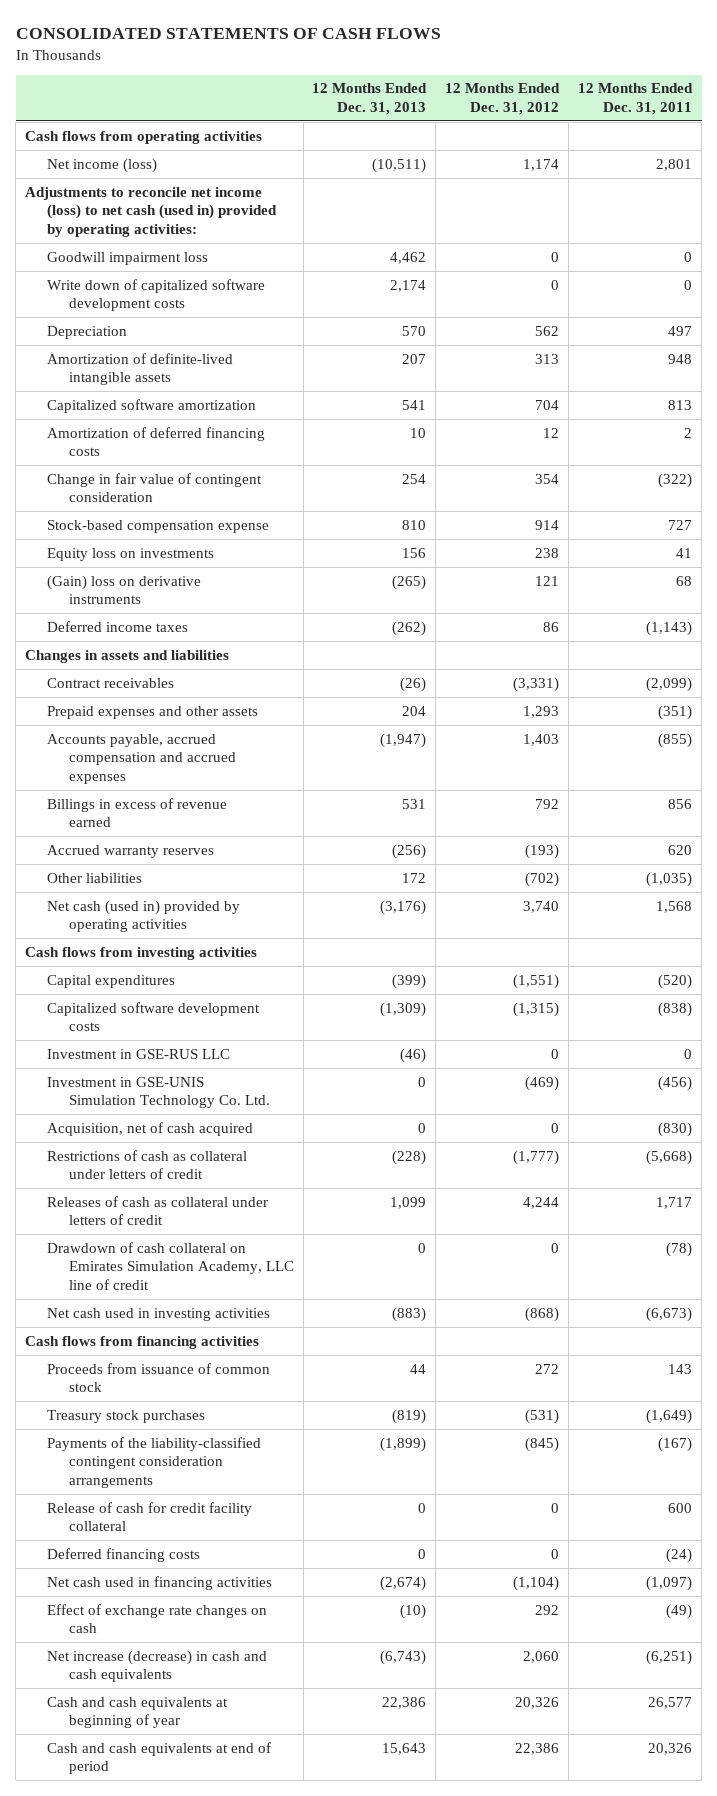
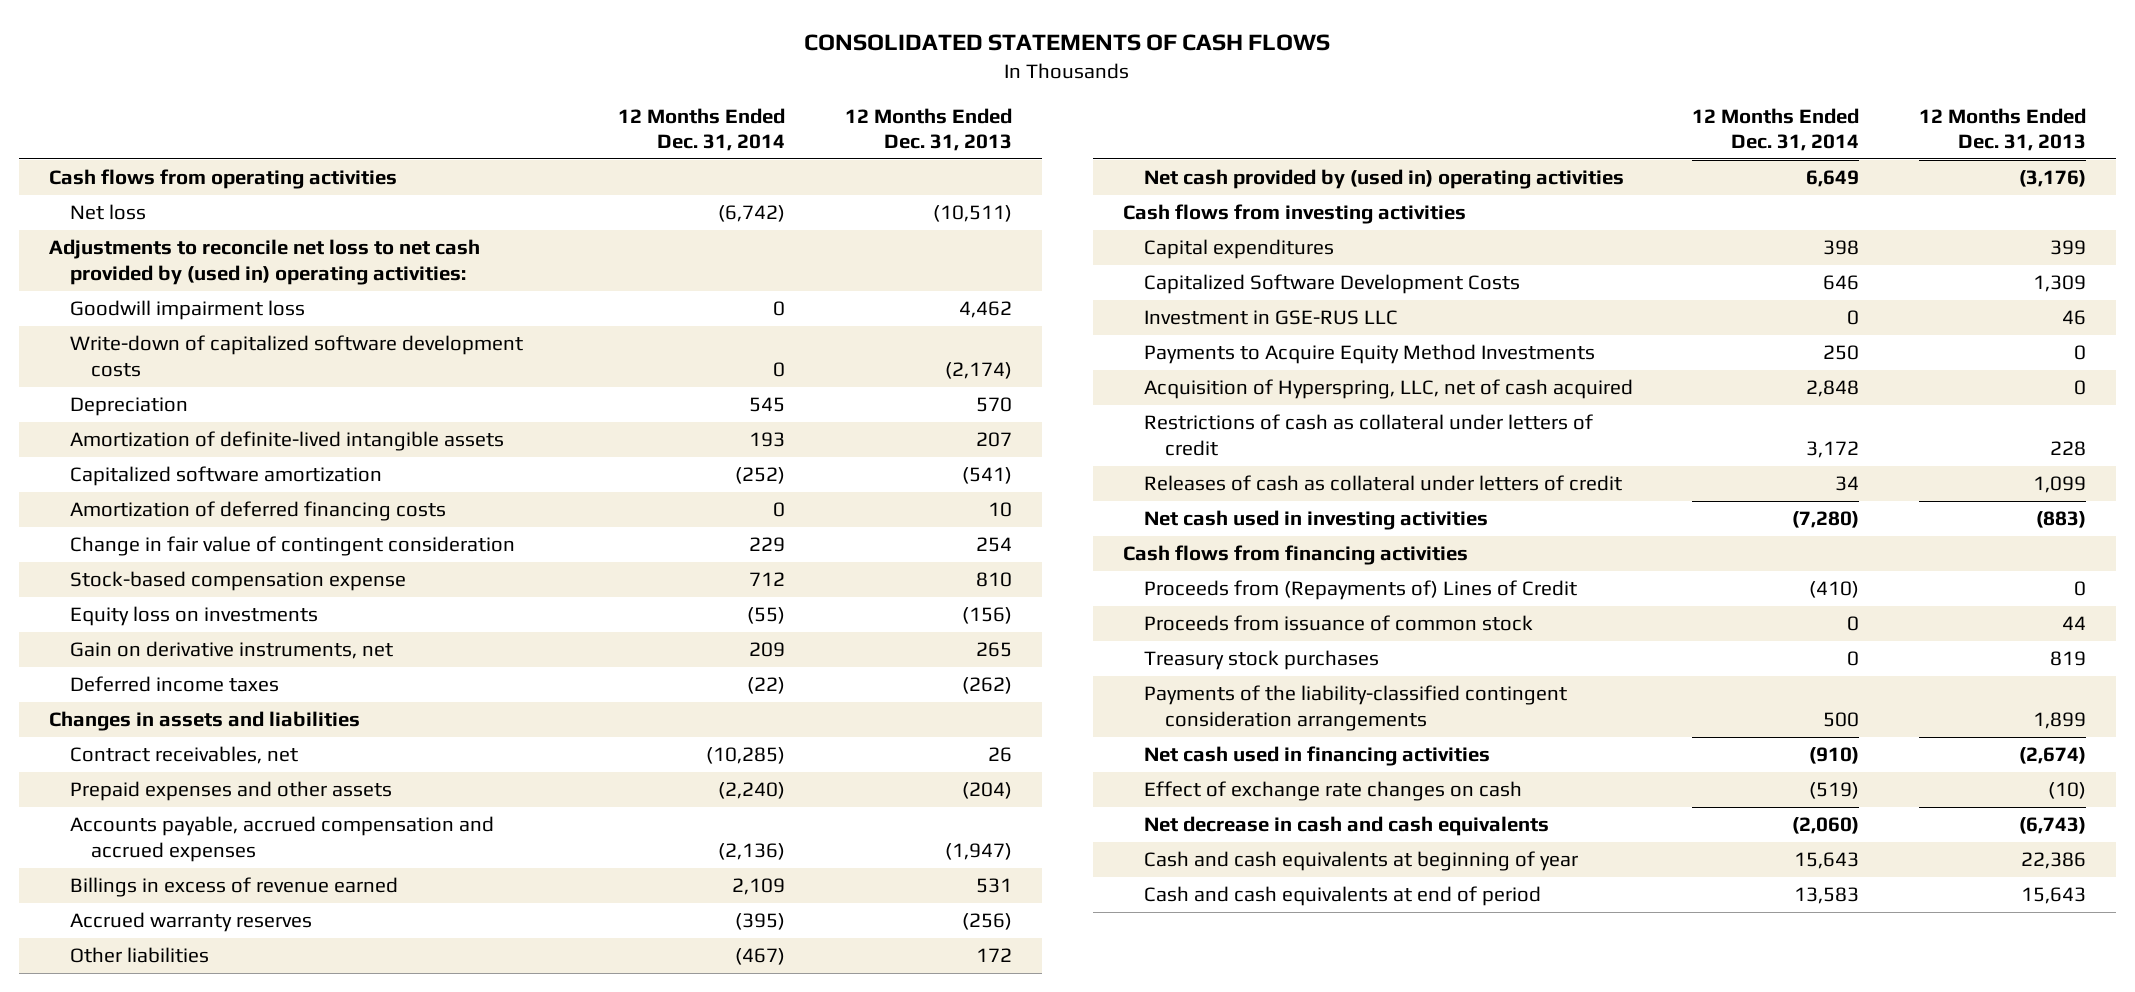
- | 12 Months Ended Dec. 31, 2013 | 12 Months Ended Dec. 31, 2012 | 12 Months Ended Dec. 31, 2011
+ | 12 Months Ended Dec. 31, 2014 | 12 Months Ended Dec. 31, 2013
- Net income (loss) | (10,511) | 1,174 | 2,801
- Adjustments to reconcile net income (loss) to net cash (used in) provided by operating activities:
+ Net loss | (6,742) | (10,511)
+ Adjustments to reconcile net loss to net cash provided by (used in) operating activities:
- Write down of capitalized software development costs | 2,174 | 0 | 0
+ Write-down of capitalized software development costs | 0 | (2,174)
- Capitalized software amortization | 541 | 704 | 813
+ Capitalized software amortization | (252) | (541)
- Equity loss on investments | 156 | 238 | 41
- (Gain) loss on derivative instruments | (265) | 121 | 68
+ Equity loss on investments | (55) | (156)
+ Gain on derivative instruments, net | 209 | 265
- Contract receivables | (26) | (3,331) | (2,099)
- Prepaid expenses and other assets | 204 | 1,293 | (351)
+ Contract receivables, net | (10,285) | 26
+ Prepaid expenses and other assets | (2,240) | (204)
- Net cash (used in) provided by operating activities | (3,176) | 3,740 | 1,568
+ Net cash provided by (used in) operating activities | 6,649 | (3,176)
- Capital expenditures | (399) | (1,551) | (520)
- Capitalized software development costs | (1,309) | (1,315) | (838)
- Investment in GSE-RUS LLC | (46) | 0 | 0
- Investment in GSE-UNIS Simulation Technology Co. Ltd. | 0 | (469) | (456)
- Acquisition, net of cash acquired | 0 | 0 | (830)
- Restrictions of cash as collateral under letters of credit | (228) | (1,777) | (5,668)
+ Capital expenditures | 398 | 399
+ Capitalized Software Development Costs | 646 | 1,309
+ Investment in GSE-RUS LLC | 0 | 46
+ Payments to Acquire Equity Method Investments | 250 | 0
+ Acquisition of Hyperspring, LLC, net of cash acquired | 2,848 | 0
+ Restrictions of cash as collateral under letters of credit | 3,172 | 228
- Drawdown of cash collateral on Emirates Simulation Academy, LLC line of credit | 0 | 0 | (78)
+ Proceeds from (Repayments of) Lines of Credit | (410) | 0
- Treasury stock purchases | (819) | (531) | (1,649)
- Payments of the liability-classified contingent consideration arrangements | (1,899) | (845) | (167)
- Release of cash for credit facility collateral | 0 | 0 | 600
- Deferred financing costs | 0 | 0 | (24)
+ Treasury stock purchases | 0 | 819
+ Payments of the liability-classified contingent consideration arrangements | 500 | 1,899
- Net increase (decrease) in cash and cash equivalents | (6,743) | 2,060 | (6,251)
+ Net decrease in cash and cash equivalents | (2,060) | (6,743)

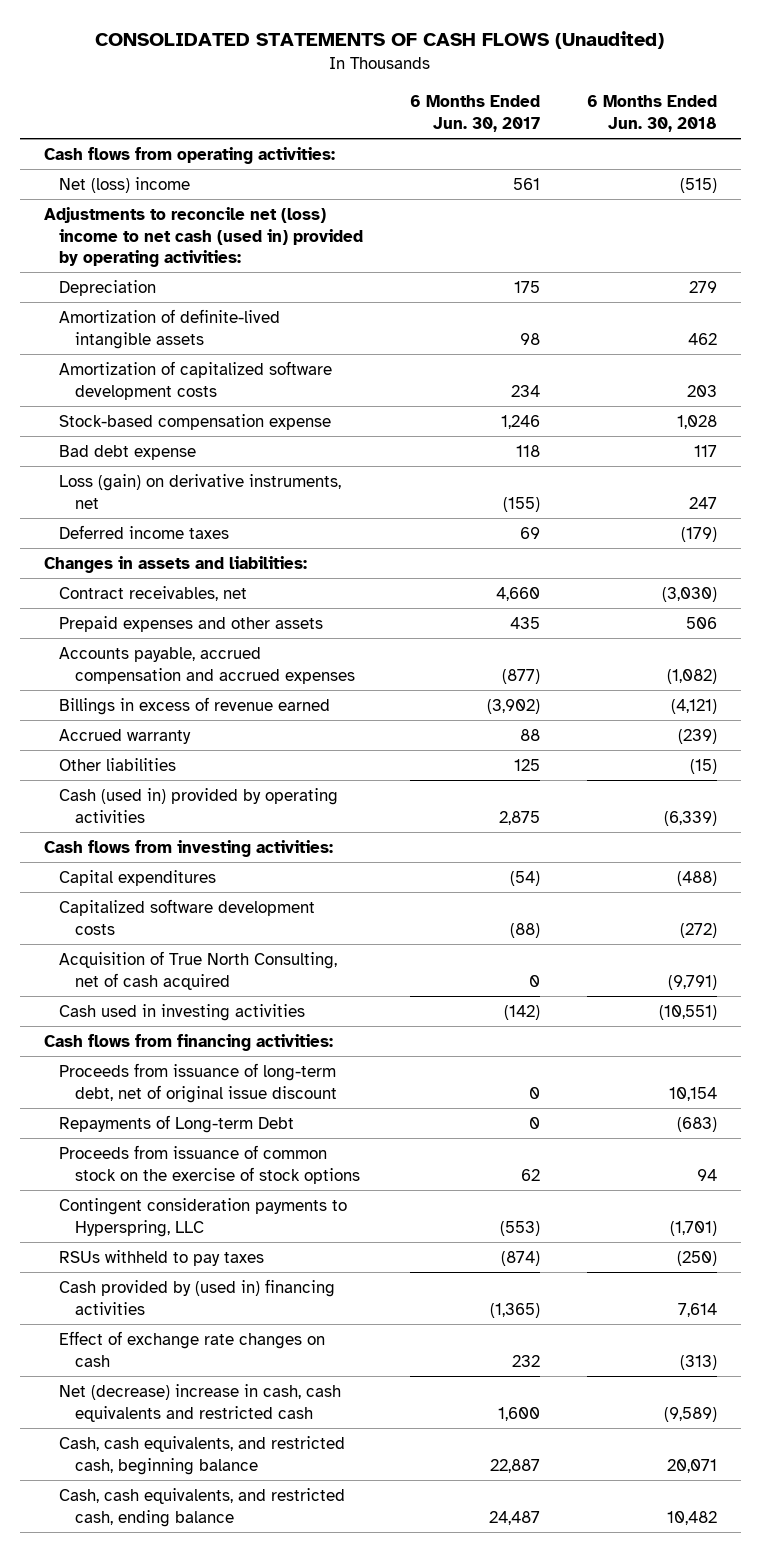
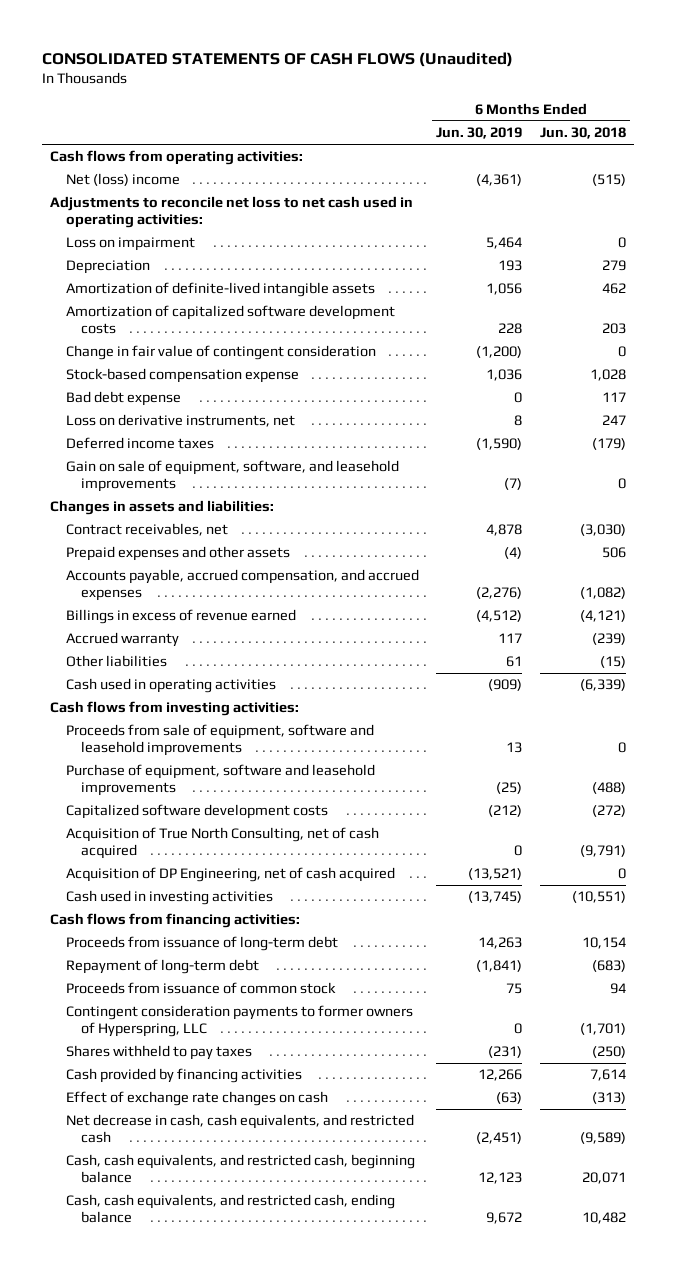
- | 6 Months Ended Jun. 30, 2017 | 6 Months Ended Jun. 30, 2018
+ | 6 Months Ended Jun. 30, 2019 | 6 Months Ended Jun. 30, 2018
- Adjustments to reconcile net (loss) income to net cash (used in) provided by operating activities:
+ Adjustments to reconcile net loss to net cash used in operating activities:
+ Loss on impairment | 5,464 | 0
+ Change in fair value of contingent consideration | (1,200) | 0
- Loss (gain) on derivative instruments, net | (155) | 247
+ Loss on derivative instruments, net | 8 | 247
+ Gain on sale of equipment, software, and leasehold improvements | (7) | 0
- Accounts payable, accrued compensation and accrued expenses | (877) | (1,082)
+ Accounts payable, accrued compensation, and accrued expenses | (2,276) | (1,082)
- Cash (used in) provided by operating activities | 2,875 | (6,339)
+ Cash used in operating activities | (909) | (6,339)
- Capital expenditures | (54) | (488)
+ Proceeds from sale of equipment, software and leasehold improvements | 13 | 0
+ Purchase of equipment, software and leasehold improvements | (25) | (488)
+ Acquisition of DP Engineering, net of cash acquired | (13,521) | 0
- Proceeds from issuance of long-term debt, net of original issue discount | 0 | 10,154
- Repayments of Long-term Debt | 0 | (683)
- Proceeds from issuance of common stock on the exercise of stock options | 62 | 94
- Contingent consideration payments to Hyperspring, LLC | (553) | (1,701)
- RSUs withheld to pay taxes | (874) | (250)
- Cash provided by (used in) financing activities | (1,365) | 7,614
+ Proceeds from issuance of long-term debt | 14,263 | 10,154
+ Repayment of long-term debt | (1,841) | (683)
+ Proceeds from issuance of common stock | 75 | 94
+ Contingent consideration payments to former owners of Hyperspring, LLC | 0 | (1,701)
+ Shares withheld to pay taxes | (231) | (250)
+ Cash provided by financing activities | 12,266 | 7,614
- Net (decrease) increase in cash, cash equivalents and restricted cash | 1,600 | (9,589)
+ Net decrease in cash, cash equivalents, and restricted cash | (2,451) | (9,589)

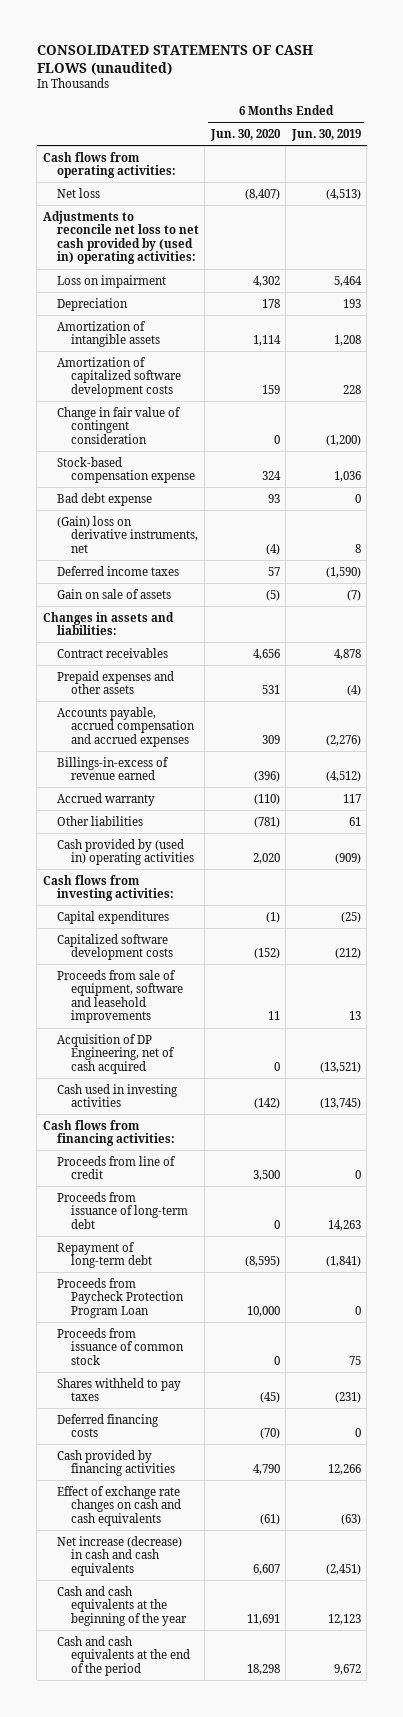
- CONSOLIDATED STATEMENTS OF CASH FLOWS (Unaudited)
+ CONSOLIDATED STATEMENTS OF CASH FLOWS (unaudited)
- | 6 Months Ended Jun. 30, 2019 | 6 Months Ended Jun. 30, 2018
+ | 6 Months Ended Jun. 30, 2020 | 6 Months Ended Jun. 30, 2019
- Net (loss) income | (4,361) | (515)
- Adjustments to reconcile net loss to net cash used in operating activities:
+ Net loss | (8,407) | (4,513)
+ Adjustments to reconcile net loss to net cash provided by (used in) operating activities:
- Amortization of definite-lived intangible assets | 1,056 | 462
+ Amortization of intangible assets | 1,114 | 1,208
- Loss on derivative instruments, net | 8 | 247
+ (Gain) loss on derivative instruments, net | (4) | 8
- Gain on sale of equipment, software, and leasehold improvements | (7) | 0
+ Gain on sale of assets | (5) | (7)
- Contract receivables, net | 4,878 | (3,030)
+ Contract receivables | 4,656 | 4,878
- Accounts payable, accrued compensation, and accrued expenses | (2,276) | (1,082)
- Billings in excess of revenue earned | (4,512) | (4,121)
+ Accounts payable, accrued compensation and accrued expenses | 309 | (2,276)
+ Billings-in-excess of revenue earned | (396) | (4,512)
- Cash used in operating activities | (909) | (6,339)
+ Cash provided by (used in) operating activities | 2,020 | (909)
- Purchase of equipment, software and leasehold improvements | (25) | (488)
+ Capital expenditures | (1) | (25)
- Acquisition of True North Consulting, net of cash acquired | 0 | (9,791)
moved down: Proceeds from sale of equipment, software and leasehold improvements | 11 | 13
+ Proceeds from line of credit | 3,500 | 0
+ Proceeds from Paycheck Protection Program Loan | 10,000 | 0
- Contingent consideration payments to former owners of Hyperspring, LLC | 0 | (1,701)
+ Deferred financing costs | (70) | 0
- Effect of exchange rate changes on cash | (63) | (313)
- Net decrease in cash, cash equivalents, and restricted cash | (2,451) | (9,589)
- Cash, cash equivalents, and restricted cash, beginning balance | 12,123 | 20,071
- Cash, cash equivalents, and restricted cash, ending balance | 9,672 | 10,482
+ Effect of exchange rate changes on cash and cash equivalents | (61) | (63)
+ Net increase (decrease) in cash and cash equivalents | 6,607 | (2,451)
+ Cash and cash equivalents at the beginning of the year | 11,691 | 12,123
+ Cash and cash equivalents at the end of the period | 18,298 | 9,672

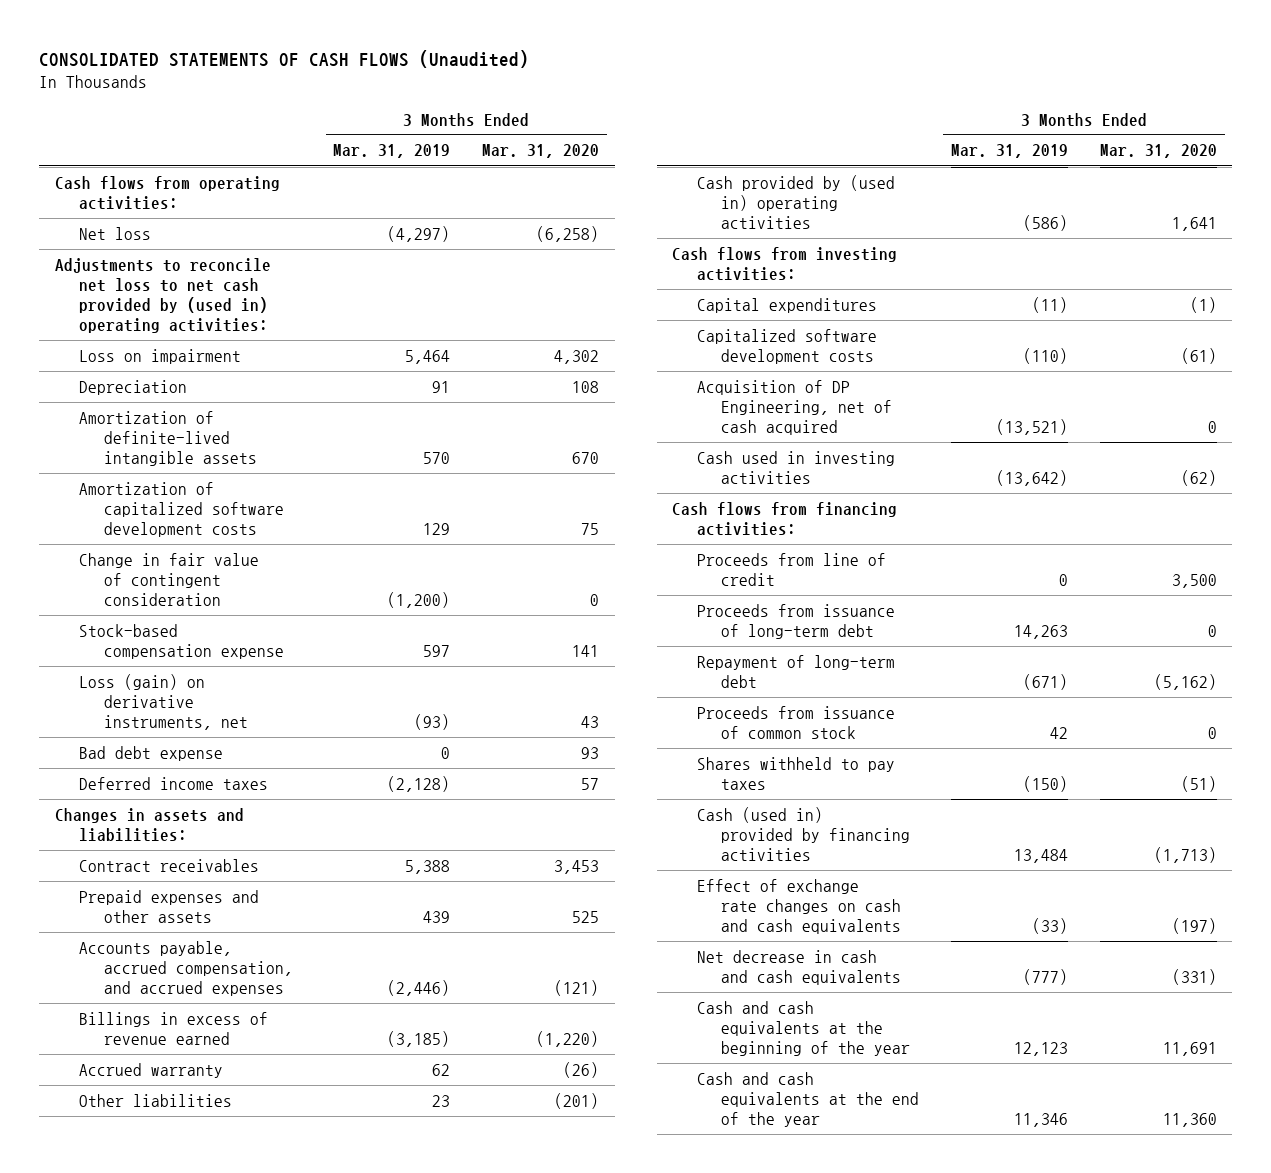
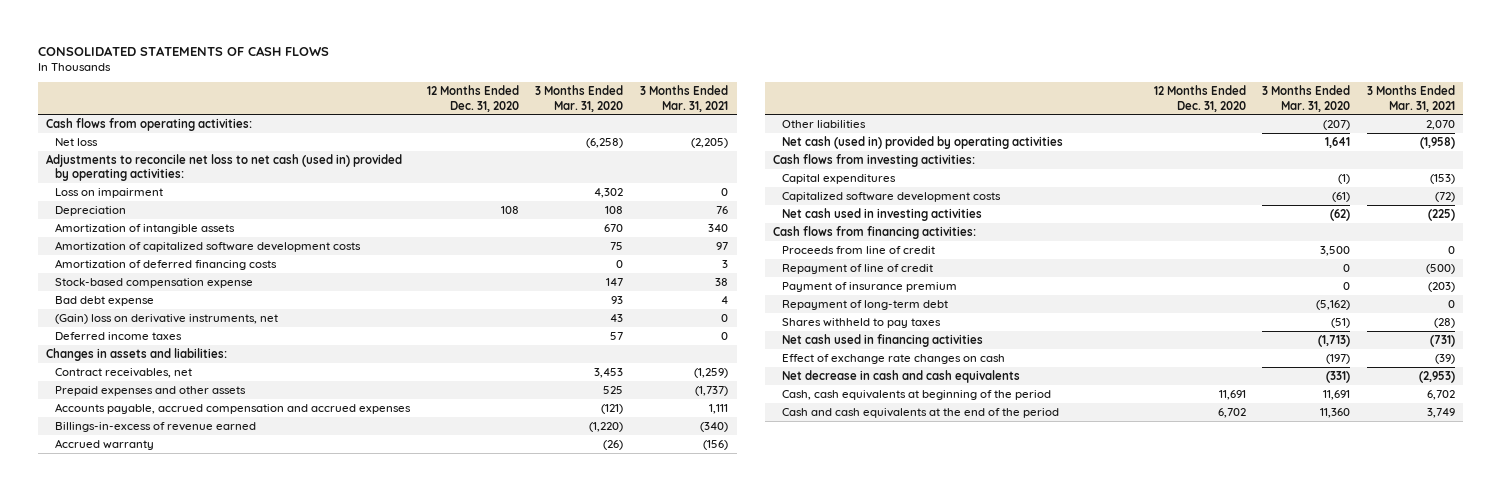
- CONSOLIDATED STATEMENTS OF CASH FLOWS (Unaudited)
+ CONSOLIDATED STATEMENTS OF CASH FLOWS
- | 3 Months Ended Mar. 31, 2019 | 3 Months Ended Mar. 31, 2020
+ | 12 Months Ended Dec. 31, 2020 | 3 Months Ended Mar. 31, 2020 | 3 Months Ended Mar. 31, 2021
- Adjustments to reconcile net loss to net cash provided by (used in) operating activities:
+ Adjustments to reconcile net loss to net cash (used in) provided by operating activities:
- Amortization of definite-lived intangible assets | 570 | 670
+ Amortization of intangible assets | | 670 | 340
- Change in fair value of contingent consideration | (1,200) | 0
- Stock-based compensation expense | 597 | 141
- Loss (gain) on derivative instruments, net | (93) | 43
+ Amortization of deferred financing costs | | 0 | 3
+ Stock-based compensation expense | | 147 | 38
+ (Gain) loss on derivative instruments, net | | 43 | 0
- Contract receivables | 5,388 | 3,453
+ Contract receivables, net | | 3,453 | (1,259)
- Accounts payable, accrued compensation, and accrued expenses | (2,446) | (121)
- Billings in excess of revenue earned | (3,185) | (1,220)
+ Accounts payable, accrued compensation and accrued expenses | | (121) | 1,111
+ Billings-in-excess of revenue earned | | (1,220) | (340)
- Other liabilities | 23 | (201)
- Cash provided by (used in) operating activities | (586) | 1,641
+ Other liabilities | | (207) | 2,070
+ Net cash (used in) provided by operating activities | | 1,641 | (1,958)
- Acquisition of DP Engineering, net of cash acquired | (13,521) | 0
- Cash used in investing activities | (13,642) | (62)
+ Net cash used in investing activities | | (62) | (225)
- Proceeds from issuance of long-term debt | 14,263 | 0
+ Repayment of line of credit | | 0 | (500)
+ Payment of insurance premium | | 0 | (203)
- Proceeds from issuance of common stock | 42 | 0
- Cash (used in) provided by financing activities | 13,484 | (1,713)
- Effect of exchange rate changes on cash and cash equivalents | (33) | (197)
+ Net cash used in financing activities | | (1,713) | (731)
+ Effect of exchange rate changes on cash | | (197) | (39)
- Cash and cash equivalents at the beginning of the year | 12,123 | 11,691
- Cash and cash equivalents at the end of the year | 11,346 | 11,360
+ Cash, cash equivalents at beginning of the period | 11,691 | 11,691 | 6,702
+ Cash and cash equivalents at the end of the period | 6,702 | 11,360 | 3,749

